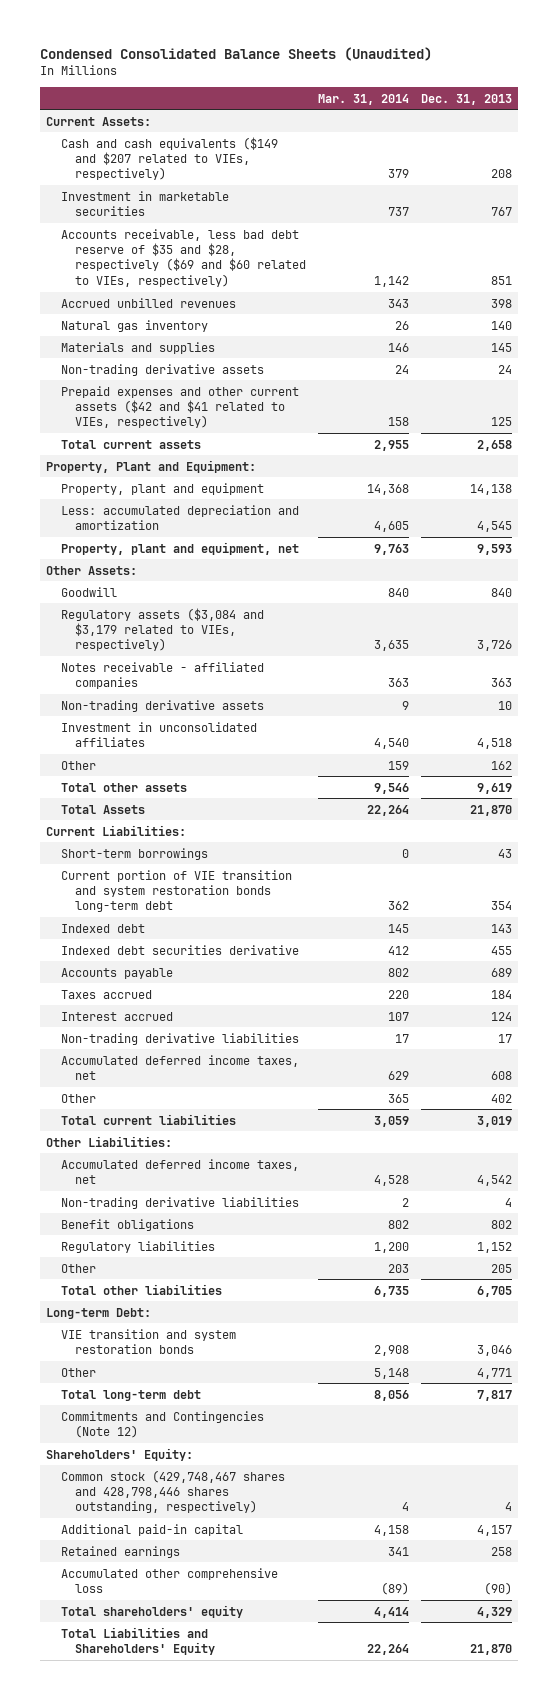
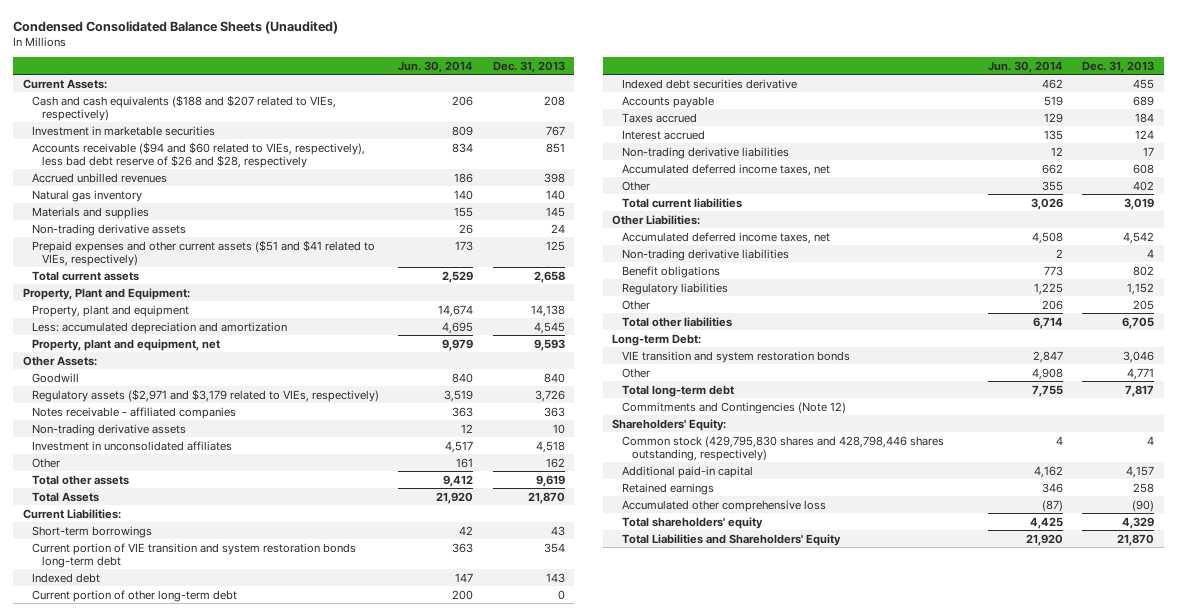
- | Mar. 31, 2014 | Dec. 31, 2013
+ | Jun. 30, 2014 | Dec. 31, 2013
- Cash and cash equivalents ($149 and $207 related to VIEs, respectively) | 379 | 208
+ Cash and cash equivalents ($188 and $207 related to VIEs, respectively) | 206 | 208
- Accounts receivable, less bad debt reserve of $35 and $28, respectively ($69 and $60 related to VIEs, respectively) | 1,142 | 851
+ Accounts receivable ($94 and $60 related to VIEs, respectively), less bad debt reserve of $26 and $28, respectively | 834 | 851
- Prepaid expenses and other current assets ($42 and $41 related to VIEs, respectively) | 158 | 125
+ Prepaid expenses and other current assets ($51 and $41 related to VIEs, respectively) | 173 | 125
- Regulatory assets ($3,084 and $3,179 related to VIEs, respectively) | 3,635 | 3,726
+ Regulatory assets ($2,971 and $3,179 related to VIEs, respectively) | 3,519 | 3,726
+ Current portion of other long-term debt | 200 | 0
- Common stock (429,748,467 shares and 428,798,446 shares outstanding, respectively) | 4 | 4
+ Common stock (429,795,830 shares and 428,798,446 shares outstanding, respectively) | 4 | 4

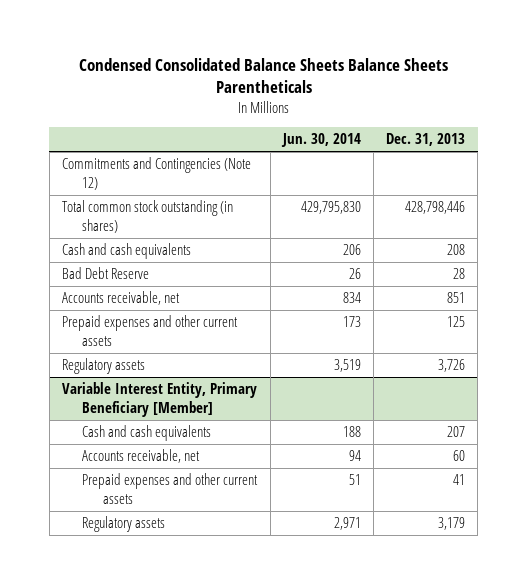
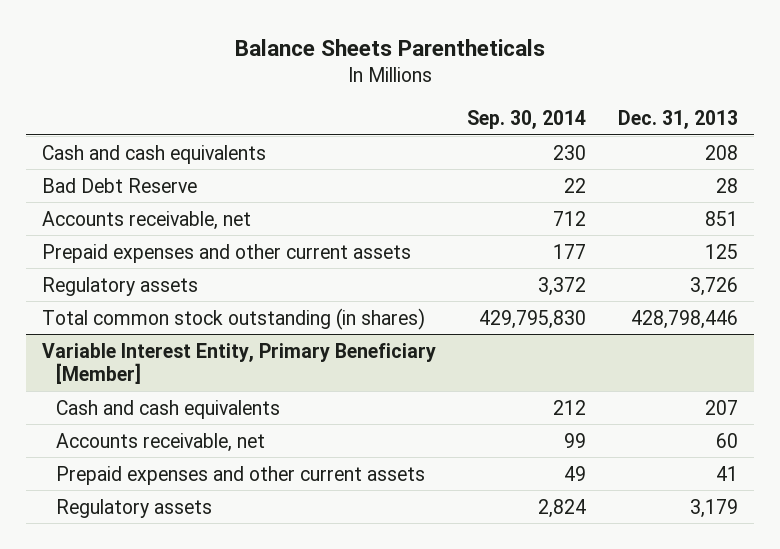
- Condensed Consolidated Balance Sheets Balance Sheets Parentheticals
+ Balance Sheets Parentheticals
- | Jun. 30, 2014 | Dec. 31, 2013
+ | Sep. 30, 2014 | Dec. 31, 2013
- Commitments and Contingencies (Note 12)
moved down: Total common stock outstanding (in shares) | 429,795,830 | 428,798,446

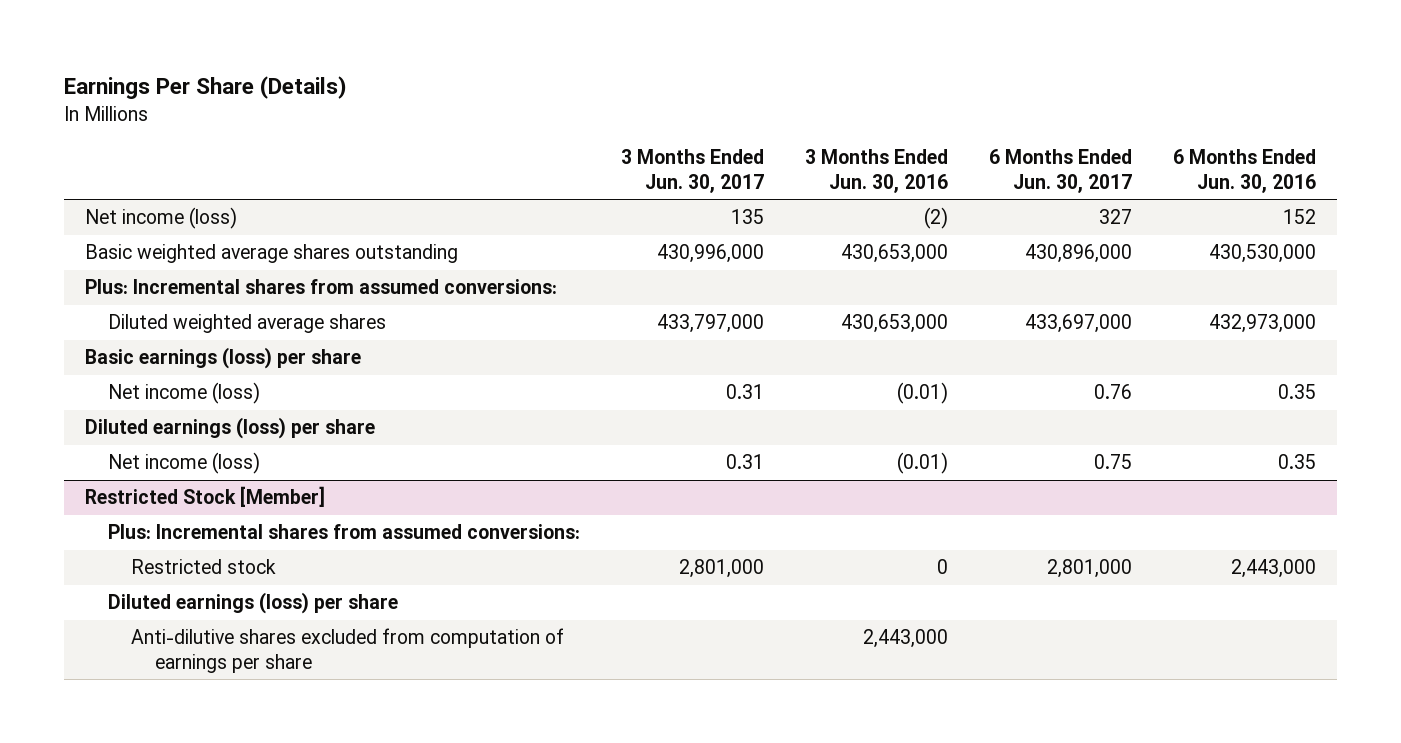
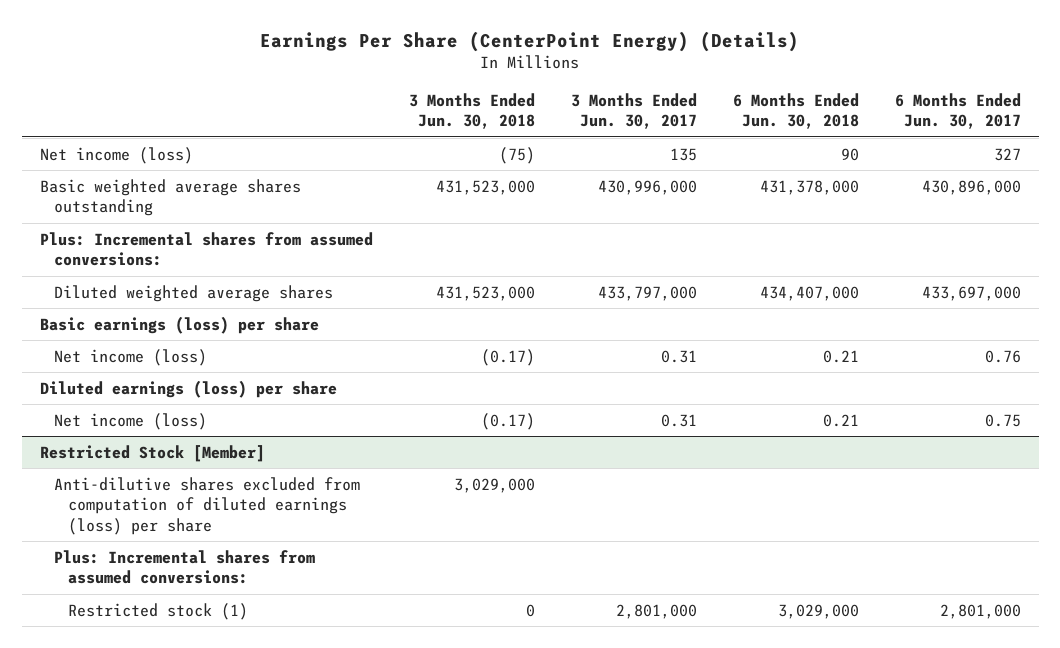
- Earnings Per Share (Details)
+ Earnings Per Share (CenterPoint Energy) (Details)
- | 3 Months Ended Jun. 30, 2017 | 3 Months Ended Jun. 30, 2016 | 6 Months Ended Jun. 30, 2017 | 6 Months Ended Jun. 30, 2016
+ | 3 Months Ended Jun. 30, 2018 | 3 Months Ended Jun. 30, 2017 | 6 Months Ended Jun. 30, 2018 | 6 Months Ended Jun. 30, 2017
@ Restricted Stock [Member]
+ Anti-dilutive shares excluded from computation of diluted earnings (loss) per share | 3,029,000 | | |
- Restricted stock | 2,801,000 | 0 | 2,801,000 | 2,443,000
- Diluted earnings (loss) per share
- Anti-dilutive shares excluded from computation of earnings per share | | 2,443,000 | |
+ Restricted stock (1) | 0 | 2,801,000 | 3,029,000 | 2,801,000

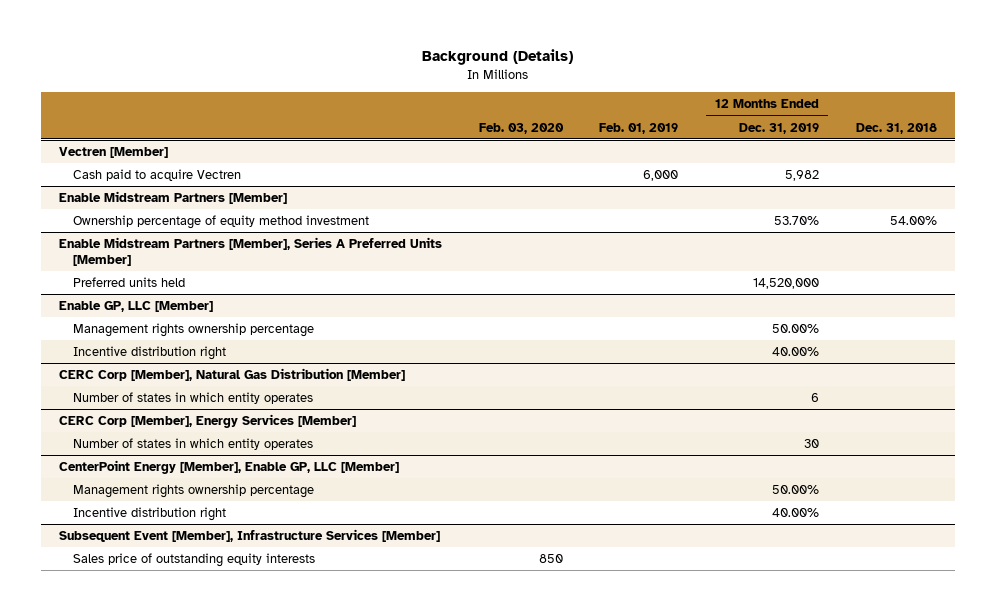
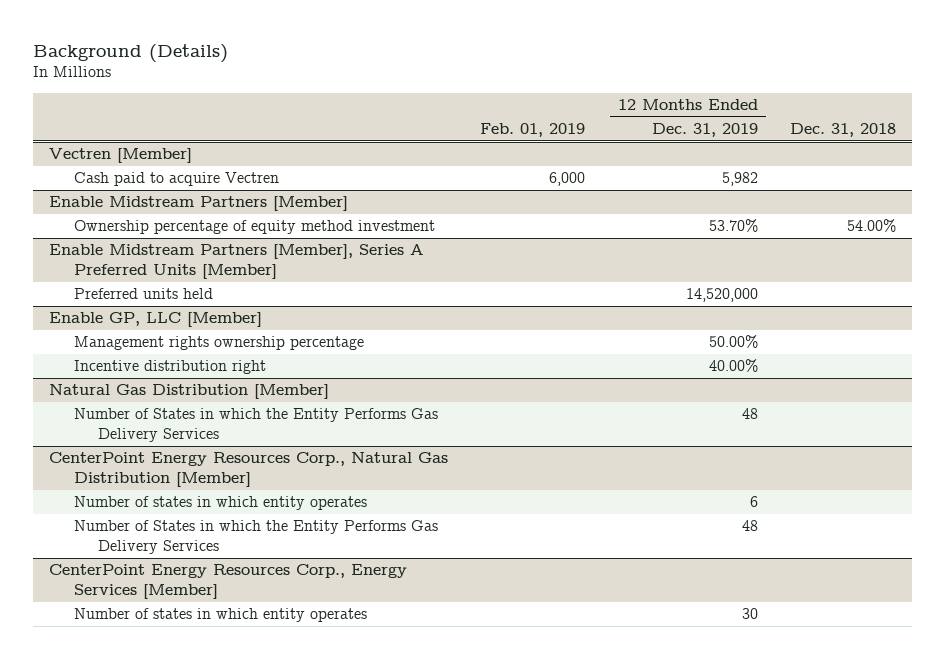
- | Feb. 03, 2020 | Feb. 01, 2019 | 12 Months Ended Dec. 31, 2019 | Dec. 31, 2018
+ | Feb. 01, 2019 | 12 Months Ended Dec. 31, 2019 | Dec. 31, 2018
- CERC Corp [Member], Natural Gas Distribution [Member]
+ Natural Gas Distribution [Member]
+ Number of States in which the Entity Performs Gas Delivery Services | | 48 |
+ CenterPoint Energy Resources Corp., Natural Gas Distribution [Member]
- CERC Corp [Member], Energy Services [Member]
+ Number of States in which the Entity Performs Gas Delivery Services | | 48 |
+ CenterPoint Energy Resources Corp., Energy Services [Member]
- CenterPoint Energy [Member], Enable GP, LLC [Member]
- Management rights ownership percentage | | | 50.00% |
- Incentive distribution right | | | 40.00% |
- Subsequent Event [Member], Infrastructure Services [Member]
- Sales price of outstanding equity interests | 850 | | |

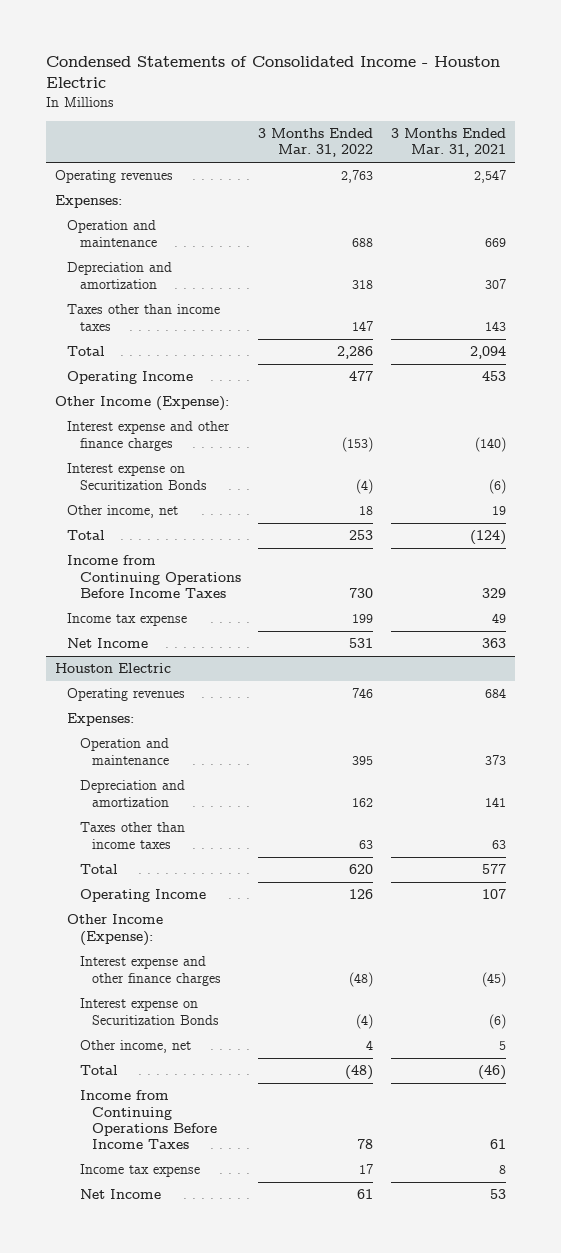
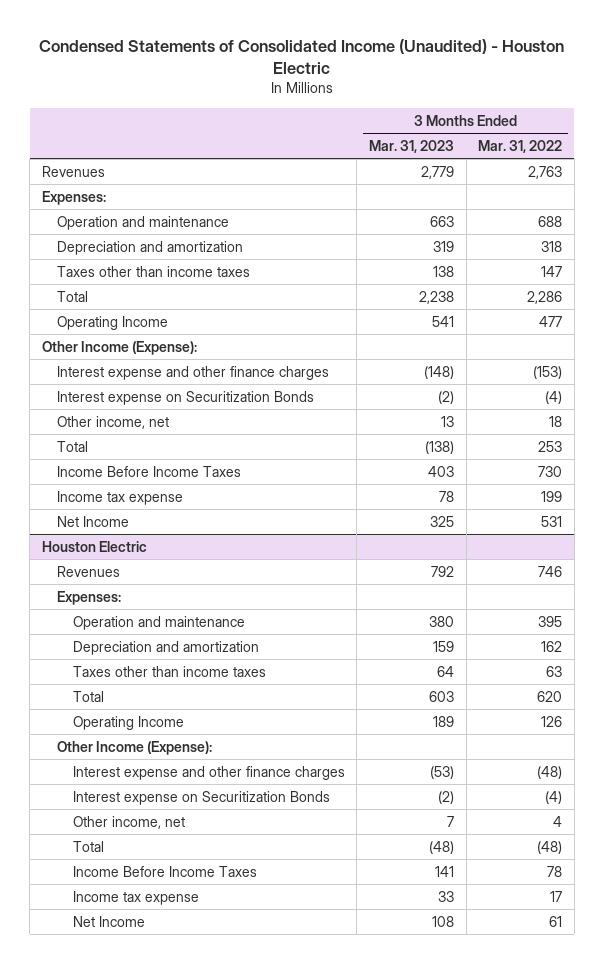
- Condensed Statements of Consolidated Income - Houston Electric
+ Condensed Statements of Consolidated Income (Unaudited) - Houston Electric
- | 3 Months Ended Mar. 31, 2022 | 3 Months Ended Mar. 31, 2021
+ | 3 Months Ended Mar. 31, 2023 | 3 Months Ended Mar. 31, 2022
- Operating revenues | 2,763 | 2,547
+ Revenues | 2,779 | 2,763
- Income from Continuing Operations Before Income Taxes | 730 | 329
+ Income Before Income Taxes | 403 | 730
@ Houston Electric
- Operating revenues | 746 | 684
+ Revenues | 792 | 746
- Income from Continuing Operations Before Income Taxes | 78 | 61
+ Income Before Income Taxes | 141 | 78

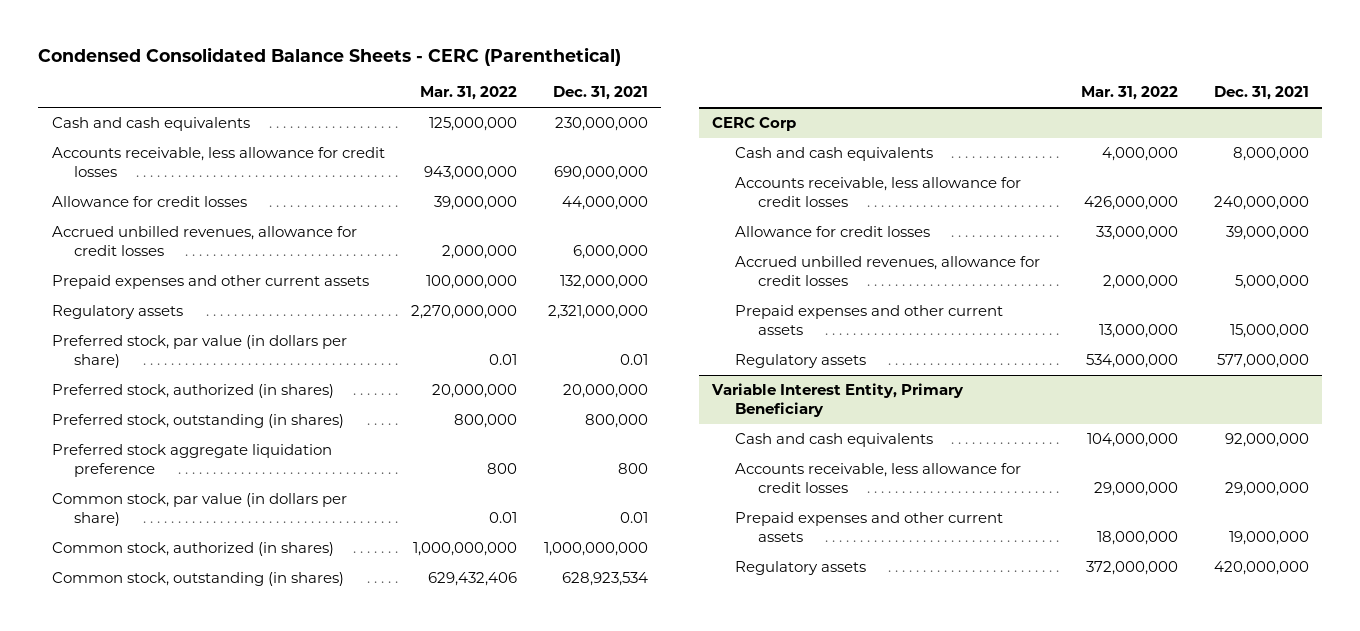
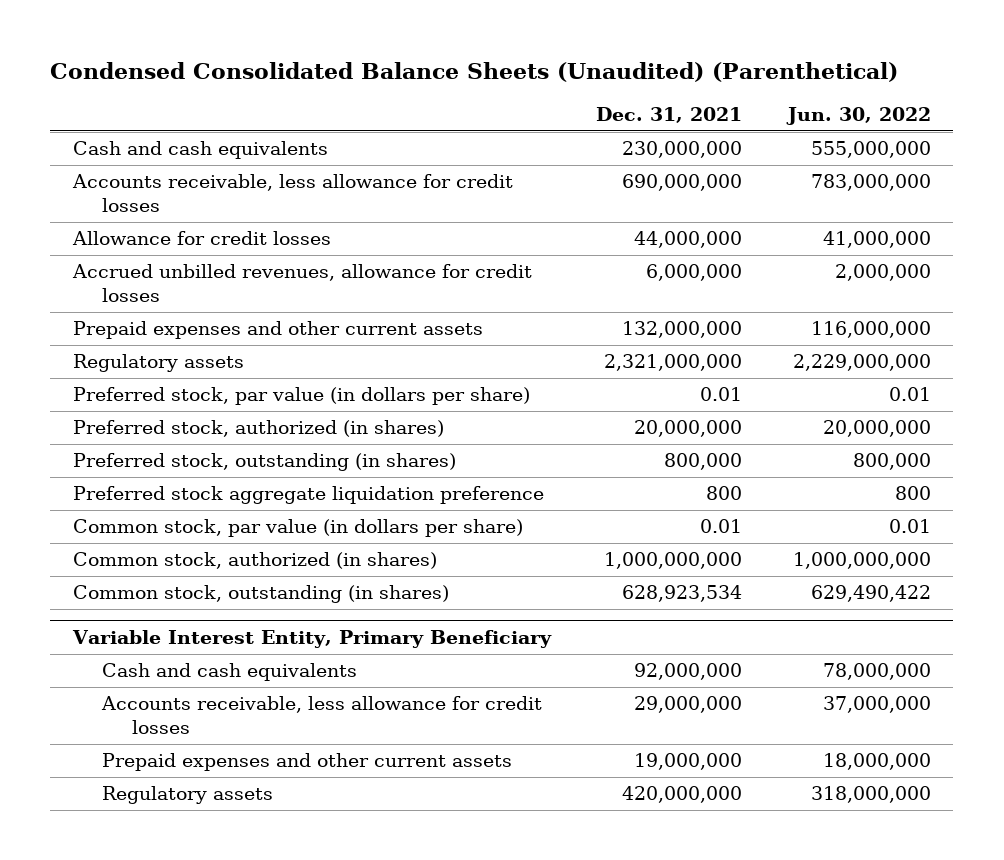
- Condensed Consolidated Balance Sheets - CERC (Parenthetical)
+ Condensed Consolidated Balance Sheets (Unaudited) (Parenthetical)
- | Mar. 31, 2022 | Dec. 31, 2021
+ | Dec. 31, 2021 | Jun. 30, 2022
- CERC Corp
- Cash and cash equivalents | 4,000,000 | 8,000,000
- Accounts receivable, less allowance for credit losses | 426,000,000 | 240,000,000
- Allowance for credit losses | 33,000,000 | 39,000,000
- Accrued unbilled revenues, allowance for credit losses | 2,000,000 | 5,000,000
- Prepaid expenses and other current assets | 13,000,000 | 15,000,000
- Regulatory assets | 534,000,000 | 577,000,000

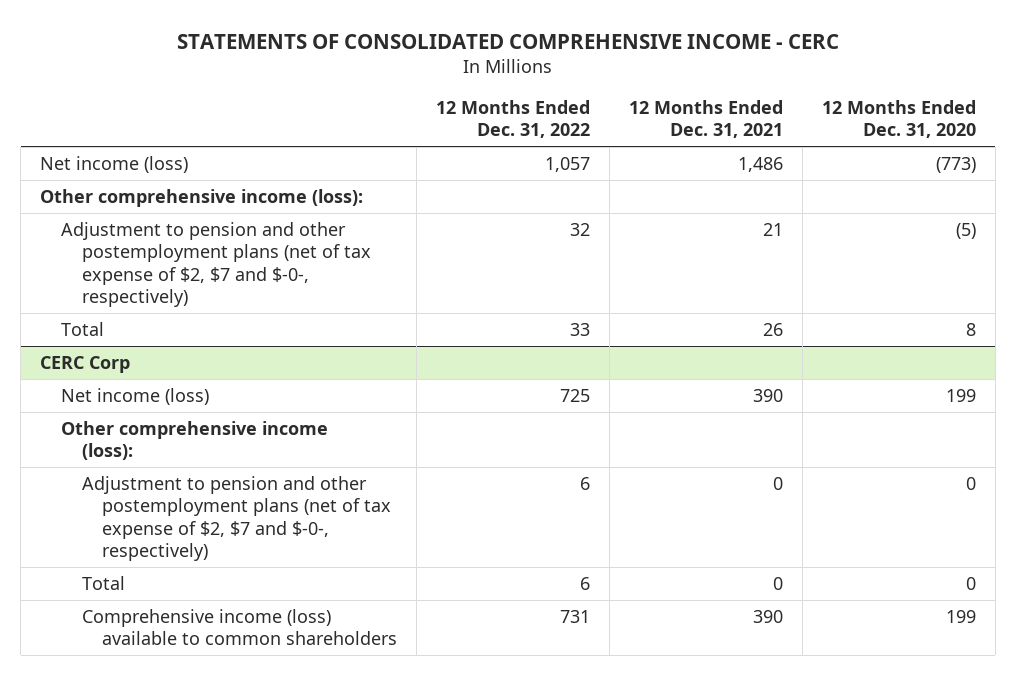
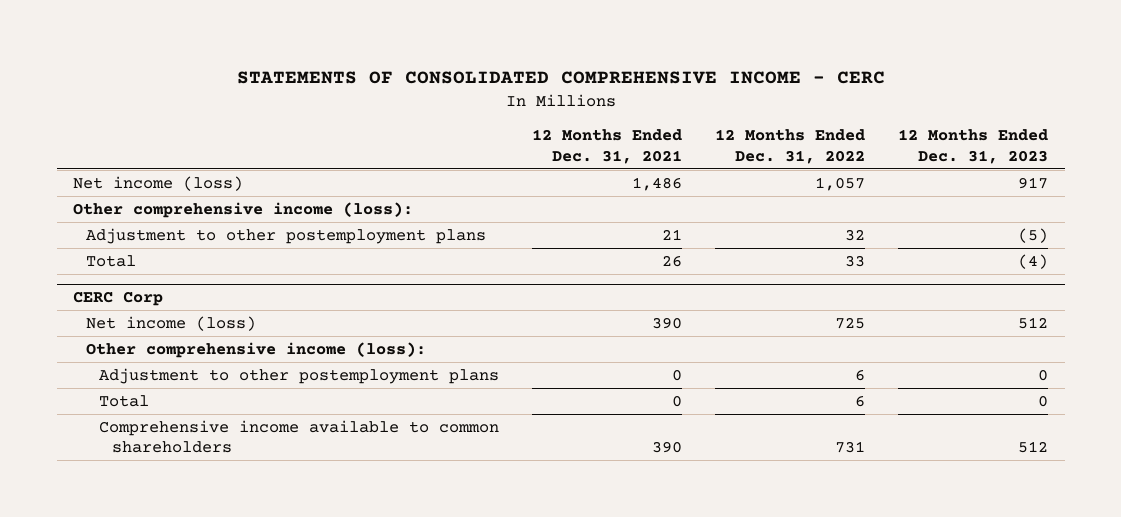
- | 12 Months Ended Dec. 31, 2022 | 12 Months Ended Dec. 31, 2021 | 12 Months Ended Dec. 31, 2020
+ | 12 Months Ended Dec. 31, 2021 | 12 Months Ended Dec. 31, 2022 | 12 Months Ended Dec. 31, 2023
- Adjustment to pension and other postemployment plans (net of tax expense of $2, $7 and $-0-, respectively) | 32 | 21 | (5)
+ Adjustment to other postemployment plans | 21 | 32 | (5)
@ CERC Corp
- Adjustment to pension and other postemployment plans (net of tax expense of $2, $7 and $-0-, respectively) | 6 | 0 | 0
+ Adjustment to other postemployment plans | 0 | 6 | 0
- Comprehensive income (loss) available to common shareholders | 731 | 390 | 199
+ Comprehensive income available to common shareholders | 390 | 731 | 512

